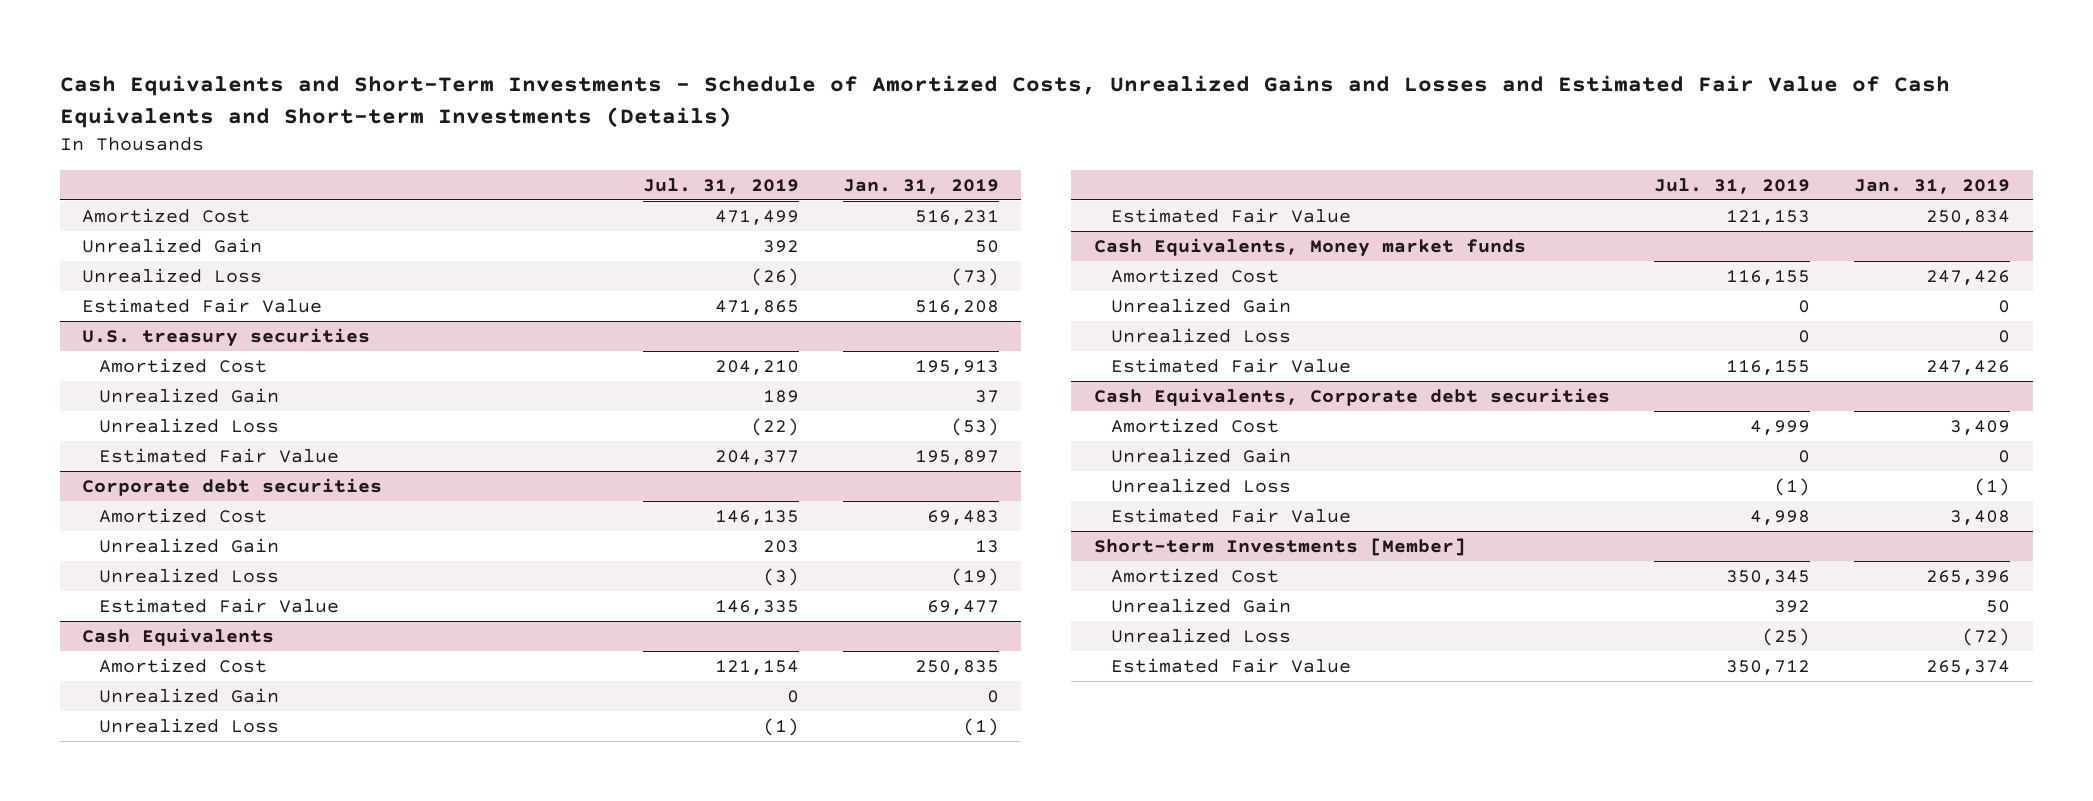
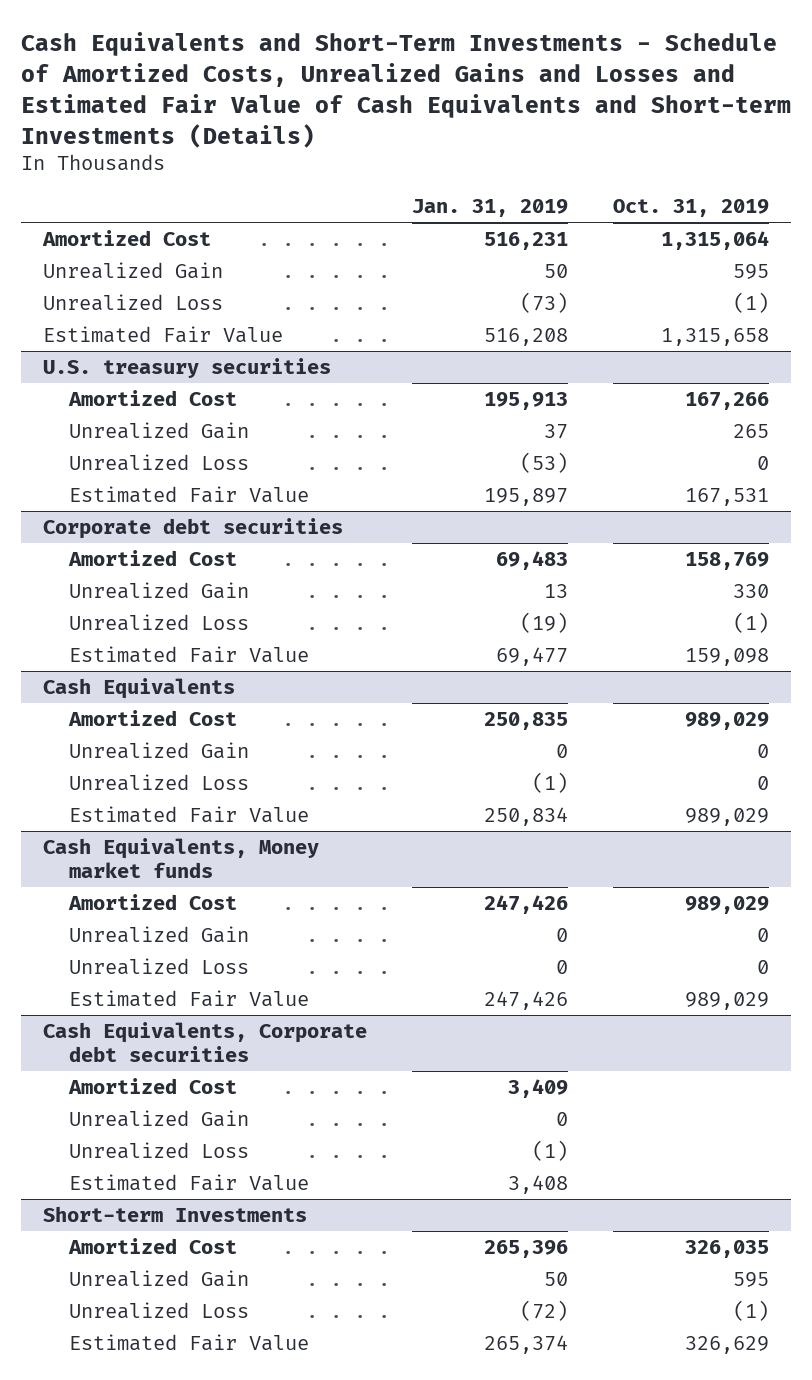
- | Jul. 31, 2019 | Jan. 31, 2019
+ | Jan. 31, 2019 | Oct. 31, 2019
- Short-term Investments [Member]
+ Short-term Investments

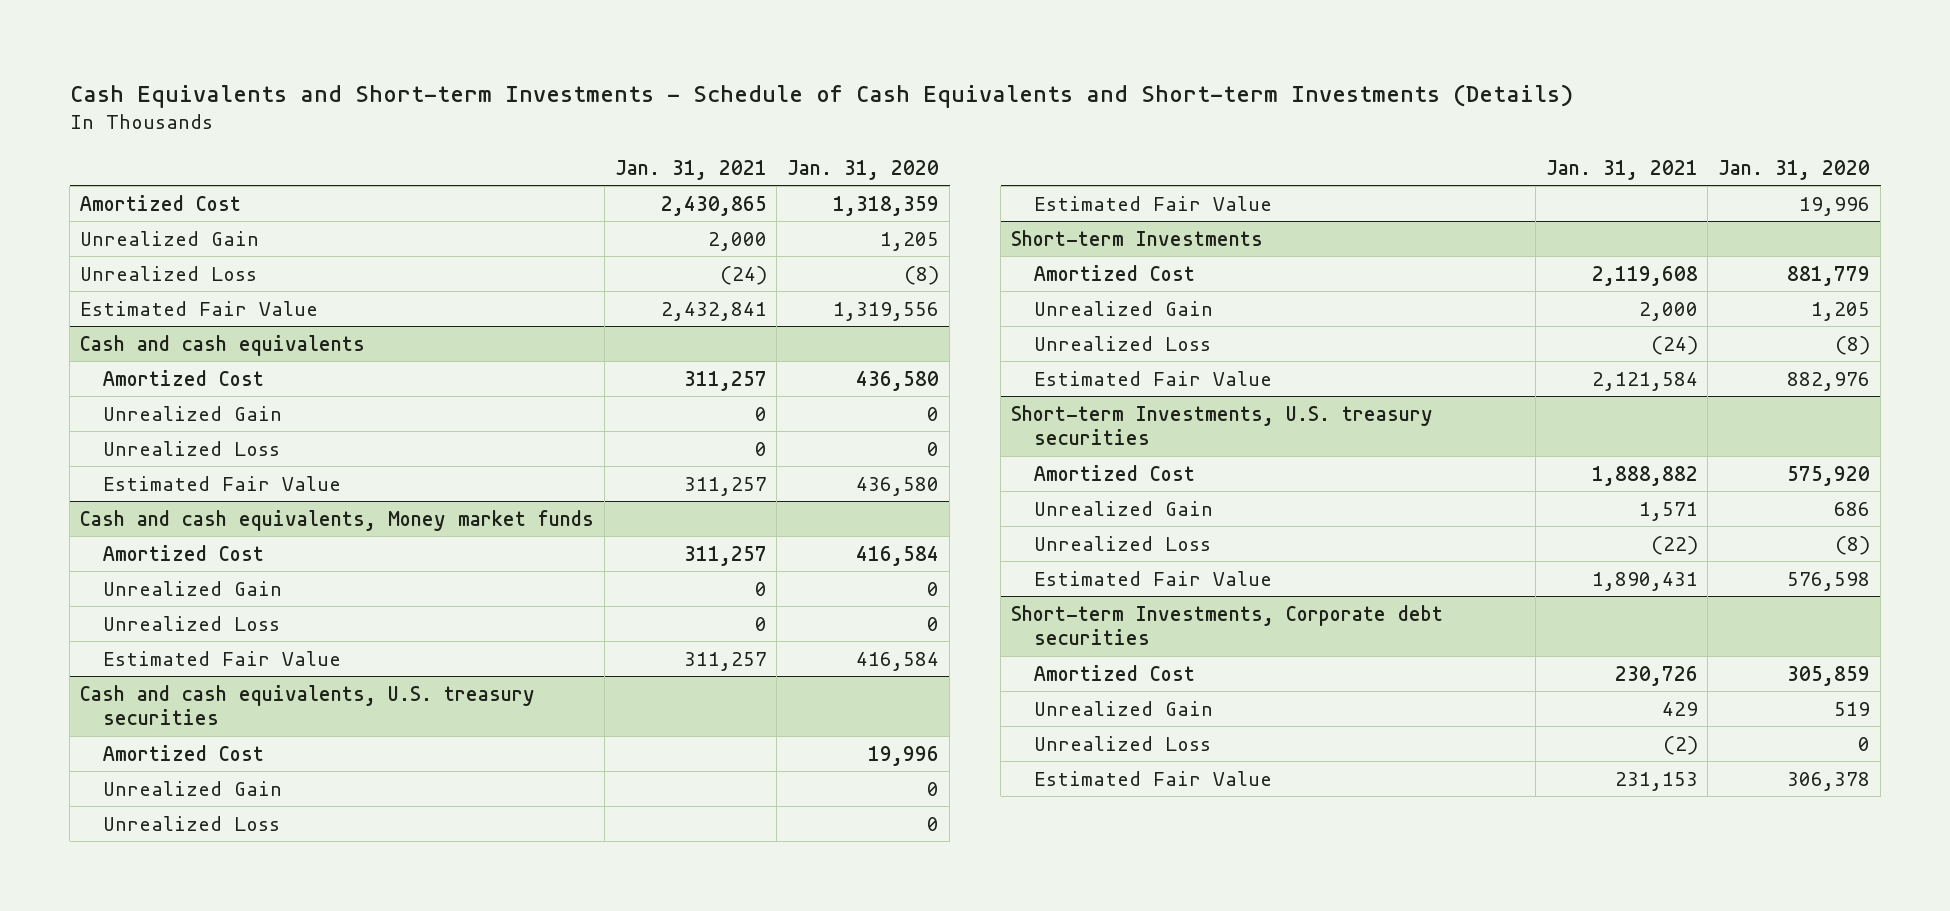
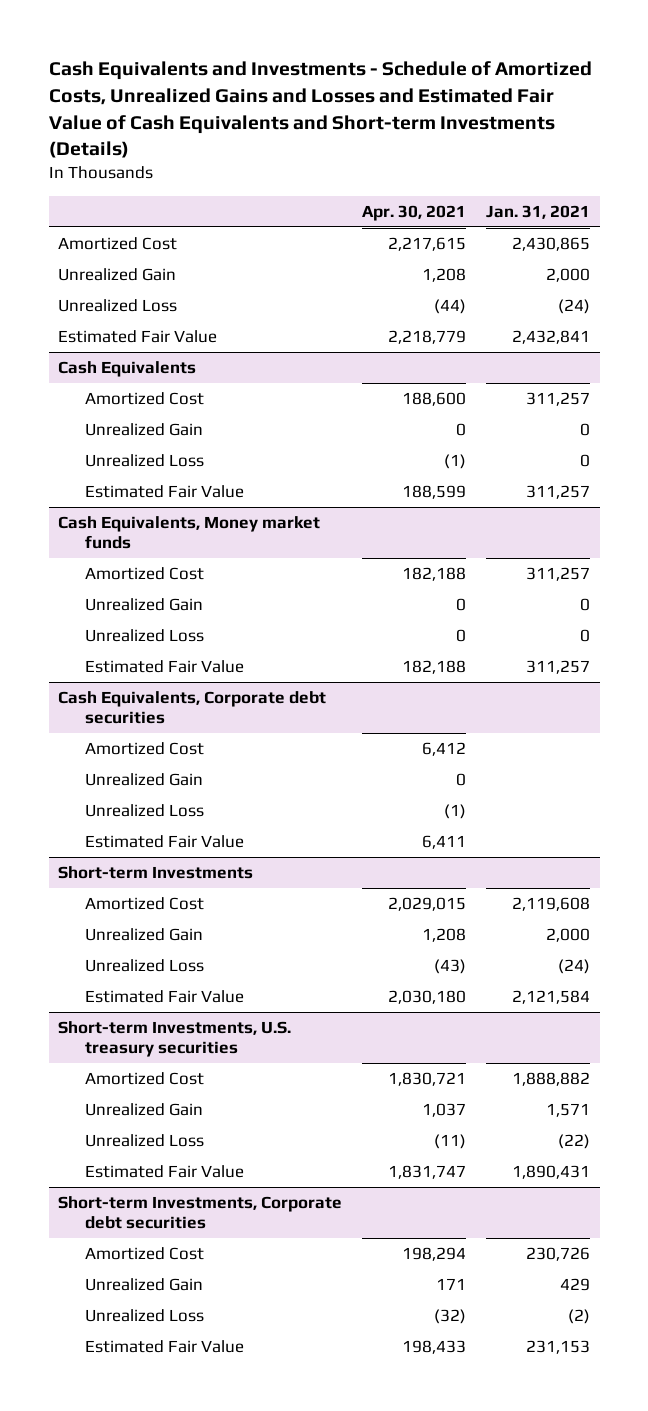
- Cash Equivalents and Short-term Investments - Schedule of Cash Equivalents and Short-term Investments (Details)
+ Cash Equivalents and Investments - Schedule of Amortized Costs, Unrealized Gains and Losses and Estimated Fair Value of Cash Equivalents and Short-term Investments (Details)
- | Jan. 31, 2021 | Jan. 31, 2020
+ | Apr. 30, 2021 | Jan. 31, 2021
- Cash and cash equivalents
+ Cash Equivalents
- Cash and cash equivalents, Money market funds
+ Cash Equivalents, Money market funds
- Cash and cash equivalents, U.S. treasury securities
+ Cash Equivalents, Corporate debt securities

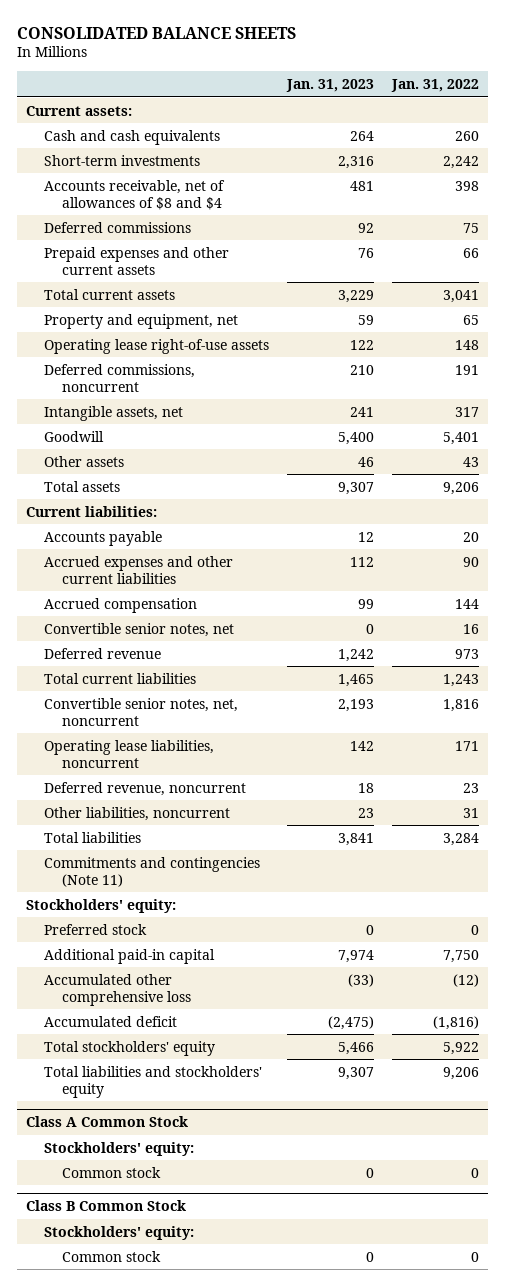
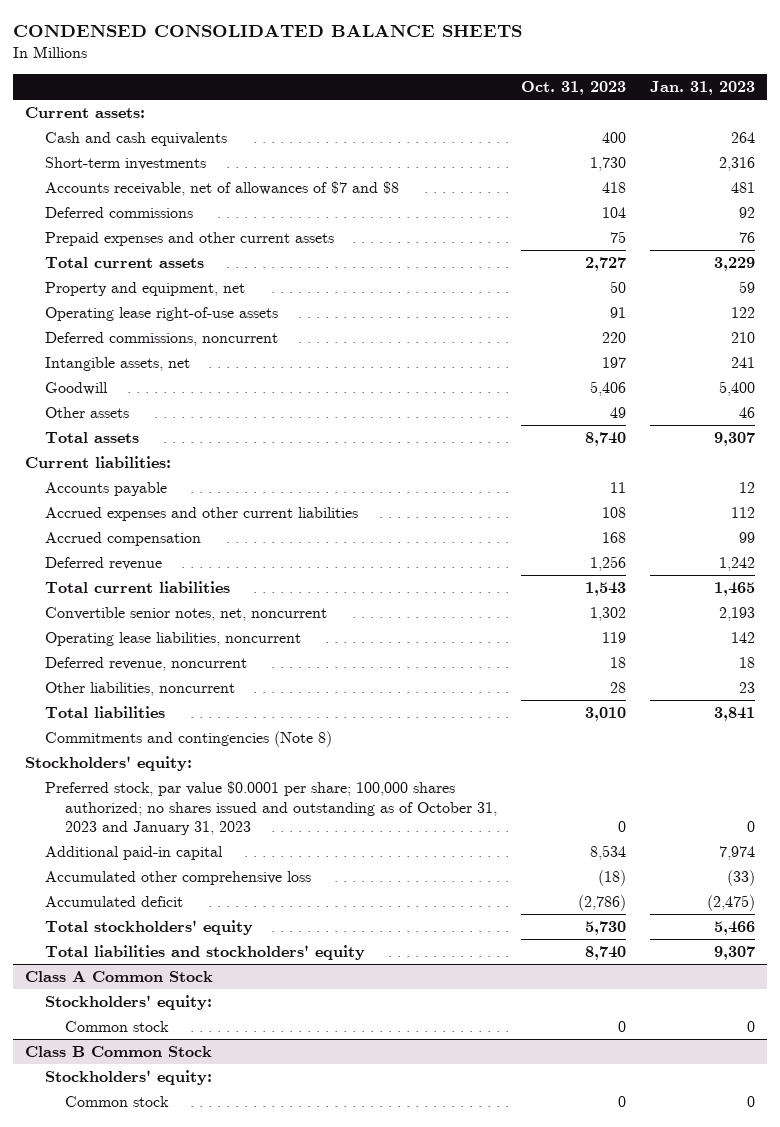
- CONSOLIDATED BALANCE SHEETS
+ CONDENSED CONSOLIDATED BALANCE SHEETS
- | Jan. 31, 2023 | Jan. 31, 2022
+ | Oct. 31, 2023 | Jan. 31, 2023
- Accounts receivable, net of allowances of $8 and $4 | 481 | 398
+ Accounts receivable, net of allowances of $7 and $8 | 418 | 481
- Convertible senior notes, net | 0 | 16
- Commitments and contingencies (Note 11)
+ Commitments and contingencies (Note 8)
- Preferred stock | 0 | 0
+ Preferred stock, par value $0.0001 per share; 100,000 shares authorized; no shares issued and outstanding as of October 31, 2023 and January 31, 2023 | 0 | 0

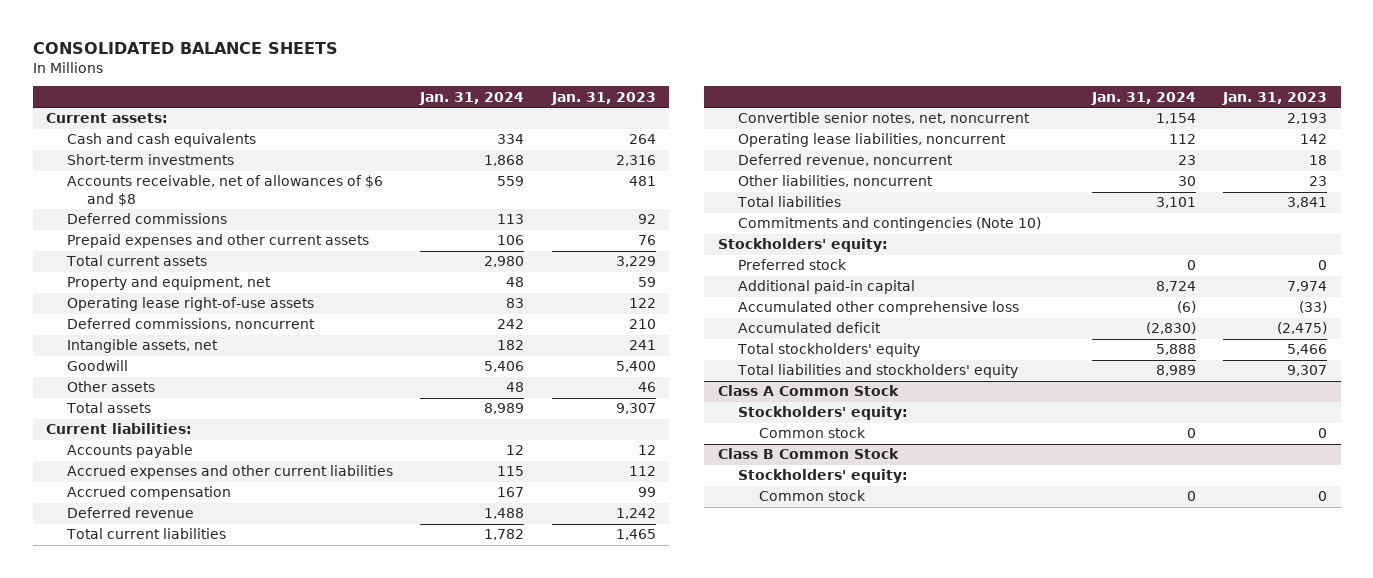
- CONDENSED CONSOLIDATED BALANCE SHEETS
+ CONSOLIDATED BALANCE SHEETS
- | Oct. 31, 2023 | Jan. 31, 2023
+ | Jan. 31, 2024 | Jan. 31, 2023
- Accounts receivable, net of allowances of $7 and $8 | 418 | 481
+ Accounts receivable, net of allowances of $6 and $8 | 559 | 481
- Commitments and contingencies (Note 8)
+ Commitments and contingencies (Note 10)
- Preferred stock, par value $0.0001 per share; 100,000 shares authorized; no shares issued and outstanding as of October 31, 2023 and January 31, 2023 | 0 | 0
+ Preferred stock | 0 | 0

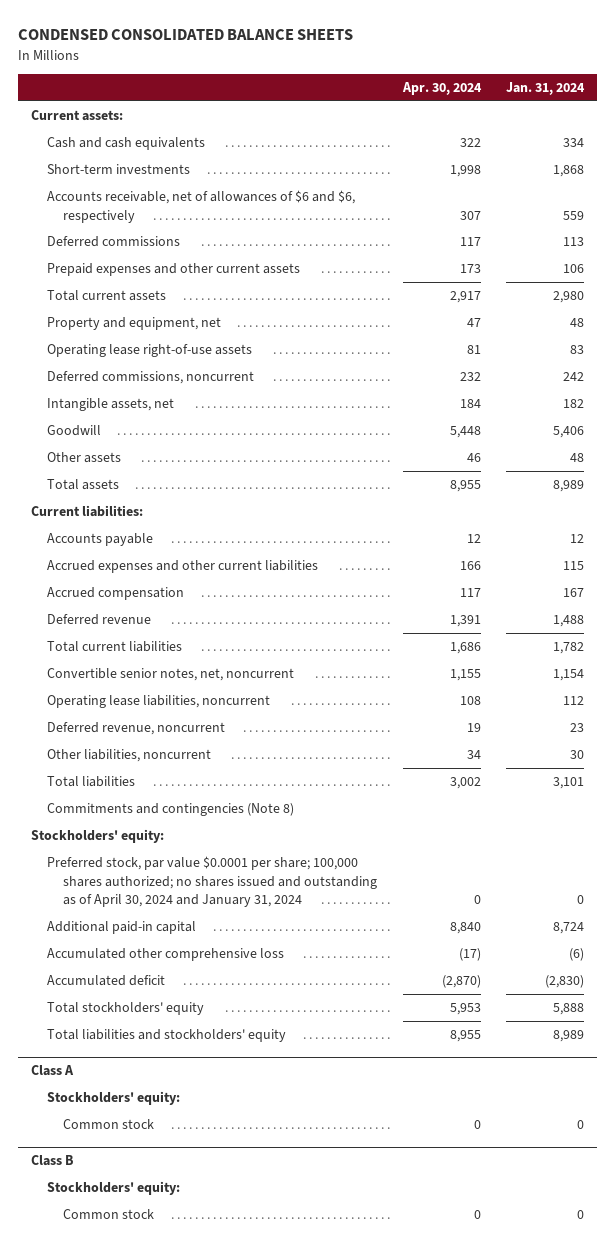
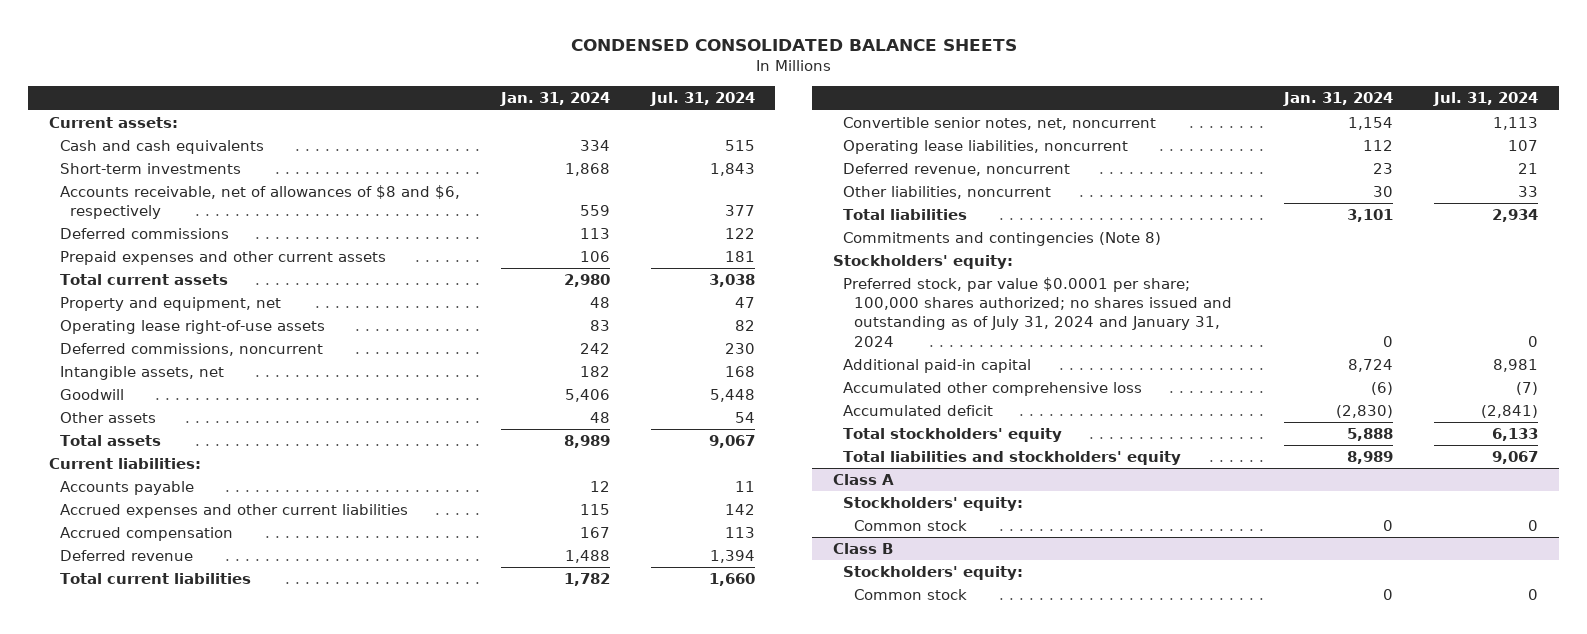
- | Apr. 30, 2024 | Jan. 31, 2024
+ | Jan. 31, 2024 | Jul. 31, 2024
- Accounts receivable, net of allowances of $6 and $6, respectively | 307 | 559
+ Accounts receivable, net of allowances of $8 and $6, respectively | 559 | 377
- Preferred stock, par value $0.0001 per share; 100,000 shares authorized; no shares issued and outstanding as of April 30, 2024 and January 31, 2024 | 0 | 0
+ Preferred stock, par value $0.0001 per share; 100,000 shares authorized; no shares issued and outstanding as of July 31, 2024 and January 31, 2024 | 0 | 0

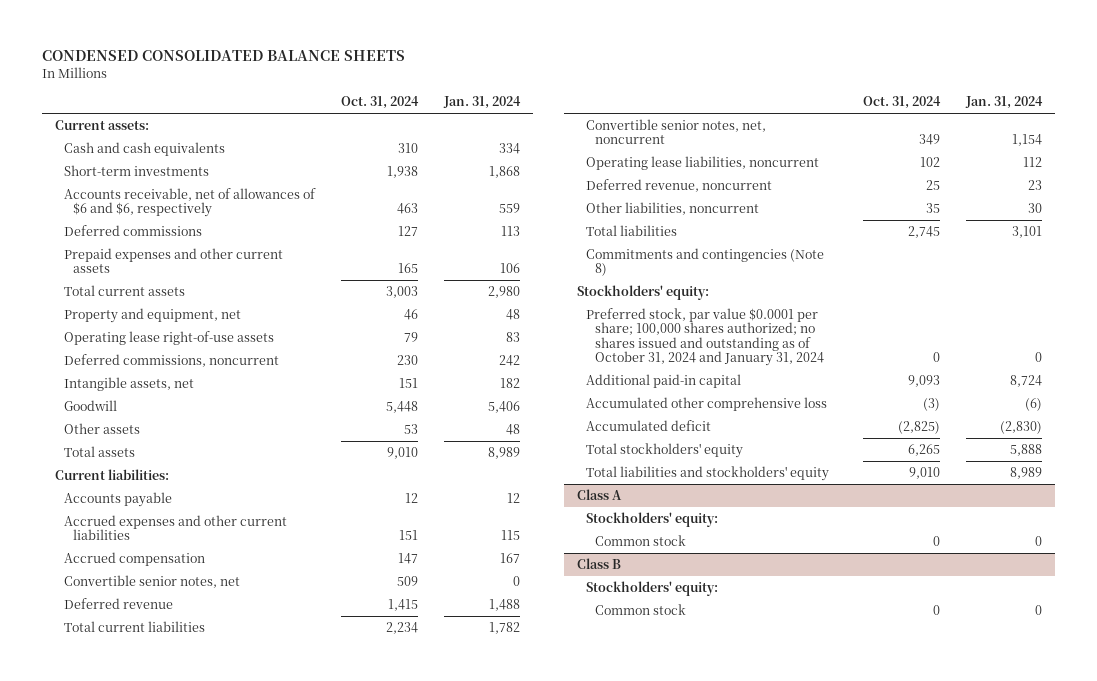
- | Jan. 31, 2024 | Jul. 31, 2024
+ | Oct. 31, 2024 | Jan. 31, 2024
- Accounts receivable, net of allowances of $8 and $6, respectively | 559 | 377
+ Accounts receivable, net of allowances of $6 and $6, respectively | 463 | 559
+ Convertible senior notes, net | 509 | 0
- Preferred stock, par value $0.0001 per share; 100,000 shares authorized; no shares issued and outstanding as of July 31, 2024 and January 31, 2024 | 0 | 0
+ Preferred stock, par value $0.0001 per share; 100,000 shares authorized; no shares issued and outstanding as of October 31, 2024 and January 31, 2024 | 0 | 0

